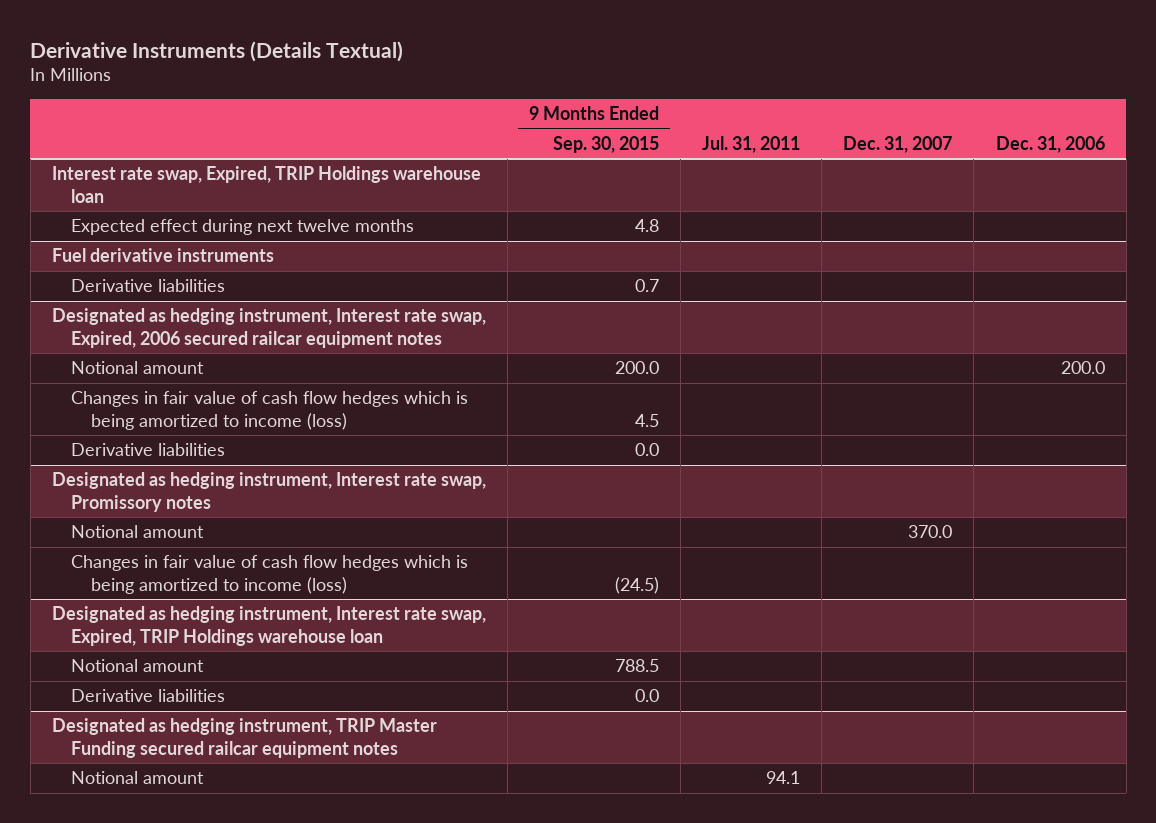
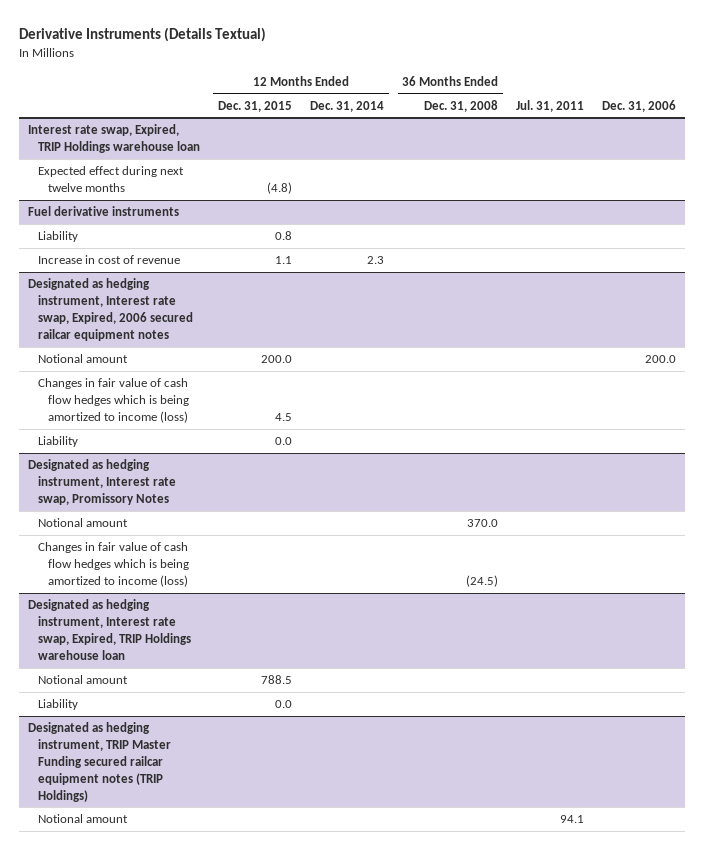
- | 9 Months Ended Sep. 30, 2015 | Jul. 31, 2011 | Dec. 31, 2007 | Dec. 31, 2006
+ | 12 Months Ended Dec. 31, 2015 | 12 Months Ended Dec. 31, 2014 | 36 Months Ended Dec. 31, 2008 | Jul. 31, 2011 | Dec. 31, 2006
@ Fuel derivative instruments
- Derivative liabilities | 0.7 | | |
+ Liability | 0.8 | | | |
+ Increase in cost of revenue | 1.1 | 2.3 | | |
@ Designated as hedging instrument, Interest rate swap, Expired, 2006 secured railcar equipment notes
- Derivative liabilities | 0.0 | | |
- Designated as hedging instrument, Interest rate swap, Promissory notes
@ Designated as hedging instrument, Interest rate swap, Expired, 2006 secured railcar equipment notes
+ Liability | 0.0 | | | |
+ Designated as hedging instrument, Interest rate swap, Promissory Notes
@ Designated as hedging instrument, Interest rate swap, Expired, TRIP Holdings warehouse loan
- Derivative liabilities | 0.0 | | |
- Designated as hedging instrument, TRIP Master Funding secured railcar equipment notes
@ Designated as hedging instrument, Interest rate swap, Expired, TRIP Holdings warehouse loan
+ Liability | 0.0 | | | |
+ Designated as hedging instrument, TRIP Master Funding secured railcar equipment notes (TRIP Holdings)

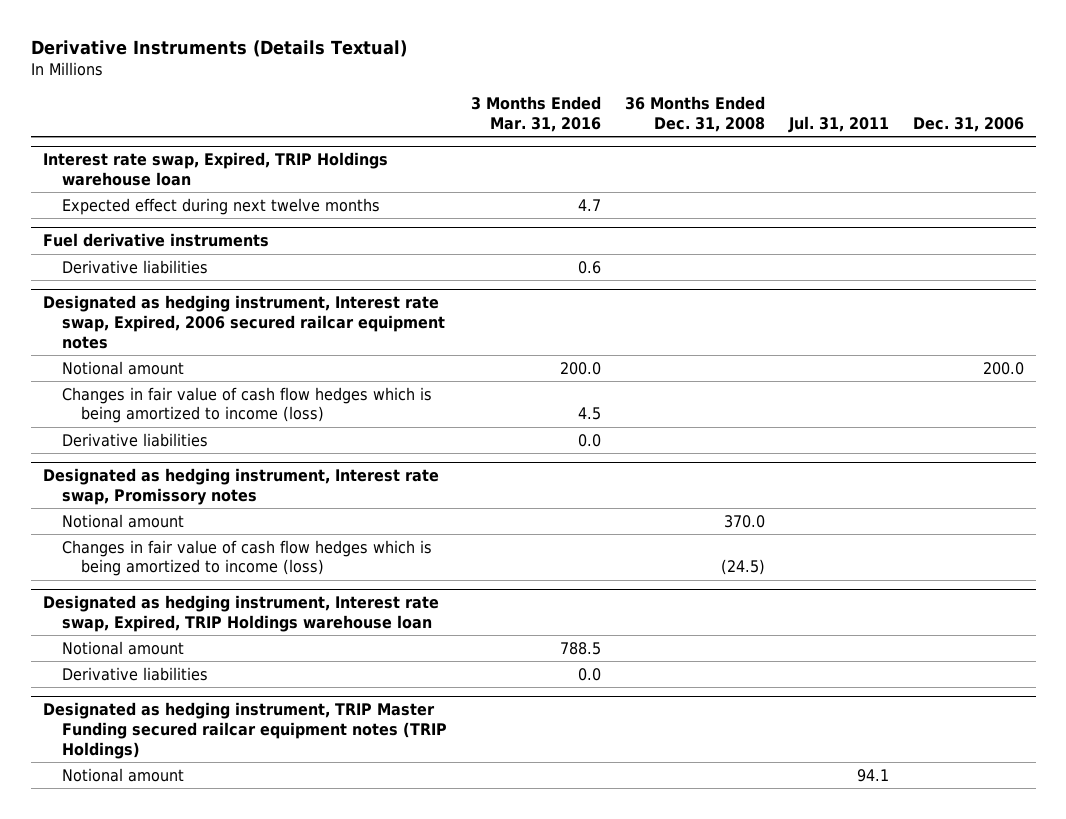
- | 12 Months Ended Dec. 31, 2015 | 12 Months Ended Dec. 31, 2014 | 36 Months Ended Dec. 31, 2008 | Jul. 31, 2011 | Dec. 31, 2006
+ | 3 Months Ended Mar. 31, 2016 | 36 Months Ended Dec. 31, 2008 | Jul. 31, 2011 | Dec. 31, 2006
@ Fuel derivative instruments
- Liability | 0.8 | | | |
- Increase in cost of revenue | 1.1 | 2.3 | | |
+ Derivative liabilities | 0.6 | | |
@ Designated as hedging instrument, Interest rate swap, Expired, 2006 secured railcar equipment notes
- Liability | 0.0 | | | |
- Designated as hedging instrument, Interest rate swap, Promissory Notes
@ Designated as hedging instrument, Interest rate swap, Expired, 2006 secured railcar equipment notes
+ Derivative liabilities | 0.0 | | |
+ Designated as hedging instrument, Interest rate swap, Promissory notes
@ Designated as hedging instrument, Interest rate swap, Expired, TRIP Holdings warehouse loan
- Liability | 0.0 | | | |
+ Derivative liabilities | 0.0 | | |

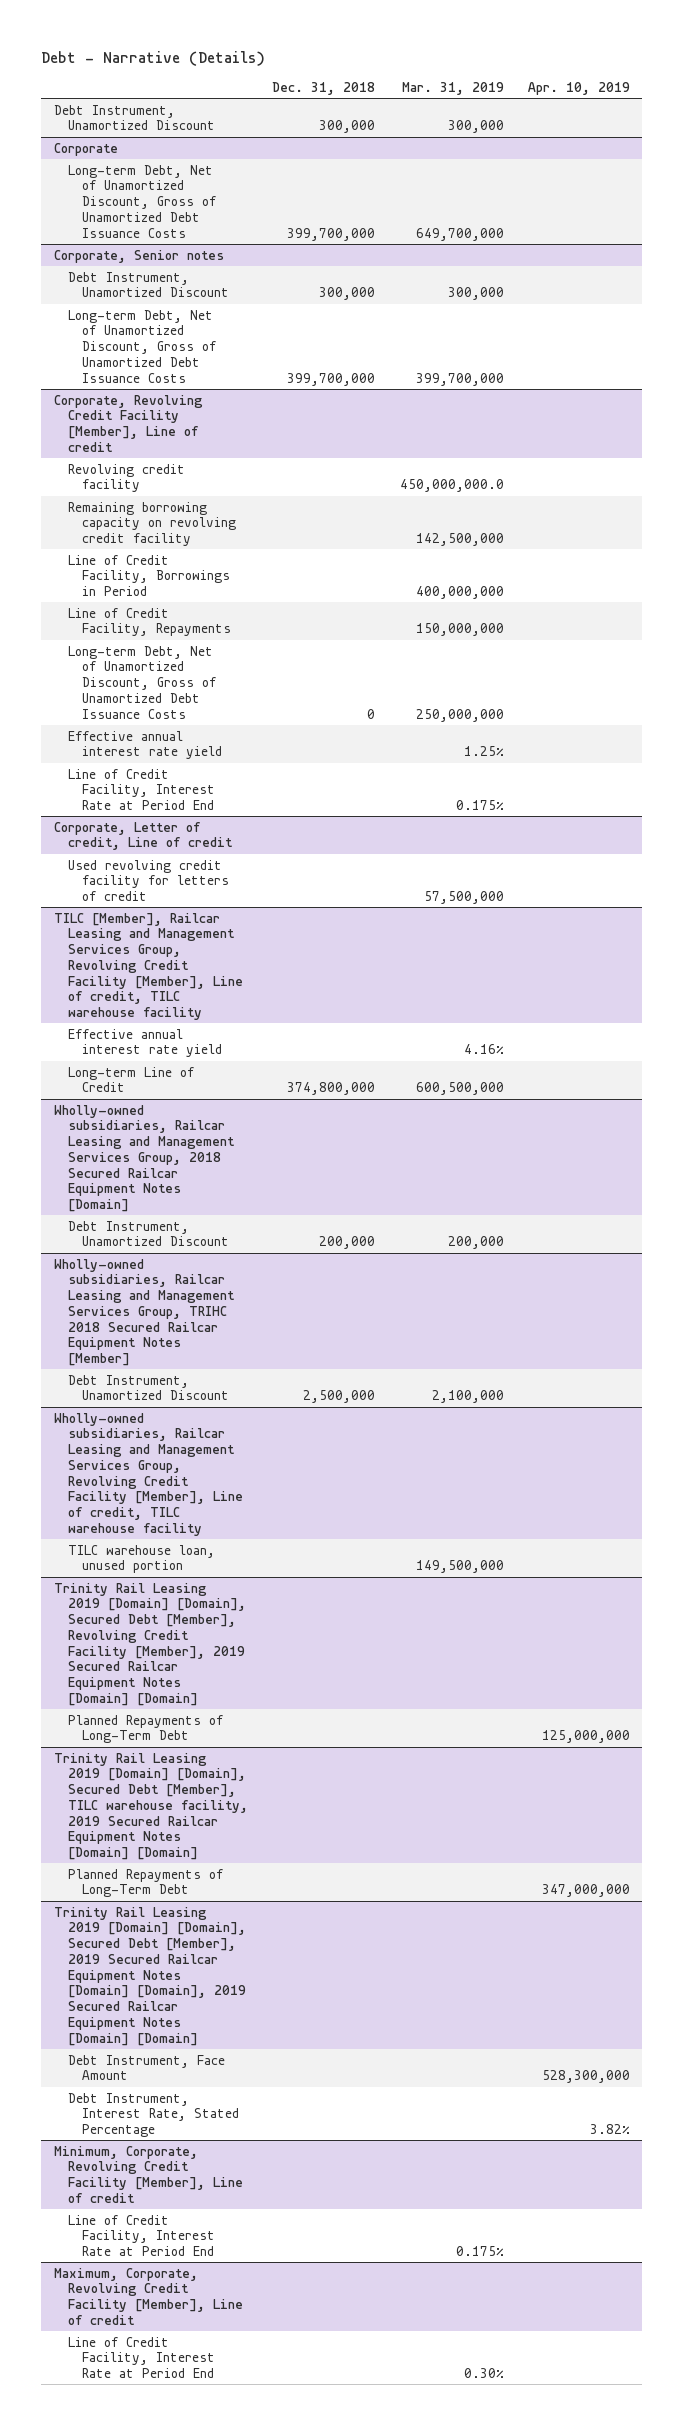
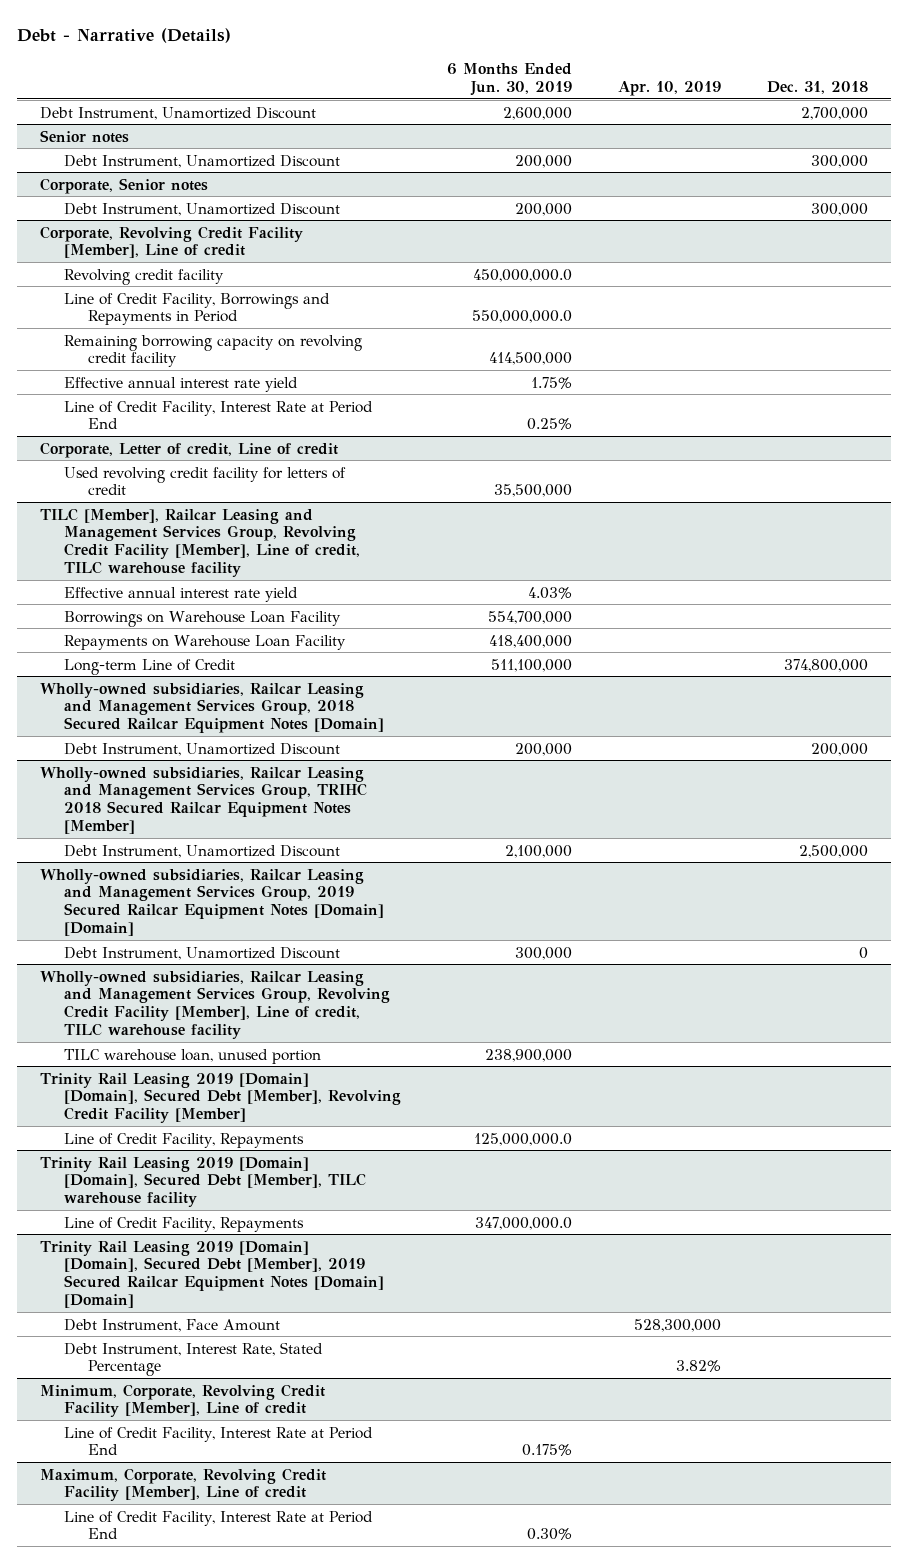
- | Dec. 31, 2018 | Mar. 31, 2019 | Apr. 10, 2019
+ | 6 Months Ended Jun. 30, 2019 | Apr. 10, 2019 | Dec. 31, 2018
- Debt Instrument, Unamortized Discount | 300,000 | 300,000 |
- Corporate
- Long-term Debt, Net of Unamortized Discount, Gross of Unamortized Debt Issuance Costs | 399,700,000 | 649,700,000 |
+ Debt Instrument, Unamortized Discount | 2,600,000 | | 2,700,000
+ Senior notes
+ Debt Instrument, Unamortized Discount | 200,000 | | 300,000
@ Corporate, Senior notes
- Long-term Debt, Net of Unamortized Discount, Gross of Unamortized Debt Issuance Costs | 399,700,000 | 399,700,000 |
@ Corporate, Revolving Credit Facility [Member], Line of credit
+ Line of Credit Facility, Borrowings and Repayments in Period | 550,000,000.0 | |
- Line of Credit Facility, Borrowings in Period | | 400,000,000 |
- Line of Credit Facility, Repayments | | 150,000,000 |
- Long-term Debt, Net of Unamortized Discount, Gross of Unamortized Debt Issuance Costs | 0 | 250,000,000 |
@ TILC [Member], Railcar Leasing and Management Services Group, Revolving Credit Facility [Member], Line of credit, TILC warehouse facility
+ Borrowings on Warehouse Loan Facility | 554,700,000 | |
+ Repayments on Warehouse Loan Facility | 418,400,000 | |
+ Wholly-owned subsidiaries, Railcar Leasing and Management Services Group, 2019 Secured Railcar Equipment Notes [Domain] [Domain]
+ Debt Instrument, Unamortized Discount | 300,000 | | 0
- Trinity Rail Leasing 2019 [Domain] [Domain], Secured Debt [Member], Revolving Credit Facility [Member], 2019 Secured Railcar Equipment Notes [Domain] [Domain]
- Planned Repayments of Long-Term Debt | | | 125,000,000
- Trinity Rail Leasing 2019 [Domain] [Domain], Secured Debt [Member], TILC warehouse facility, 2019 Secured Railcar Equipment Notes [Domain] [Domain]
- Planned Repayments of Long-Term Debt | | | 347,000,000
- Trinity Rail Leasing 2019 [Domain] [Domain], Secured Debt [Member], 2019 Secured Railcar Equipment Notes [Domain] [Domain], 2019 Secured Railcar Equipment Notes [Domain] [Domain]
+ Trinity Rail Leasing 2019 [Domain] [Domain], Secured Debt [Member], Revolving Credit Facility [Member]
+ Line of Credit Facility, Repayments | 125,000,000.0 | |
+ Trinity Rail Leasing 2019 [Domain] [Domain], Secured Debt [Member], TILC warehouse facility
+ Line of Credit Facility, Repayments | 347,000,000.0 | |
+ Trinity Rail Leasing 2019 [Domain] [Domain], Secured Debt [Member], 2019 Secured Railcar Equipment Notes [Domain] [Domain]

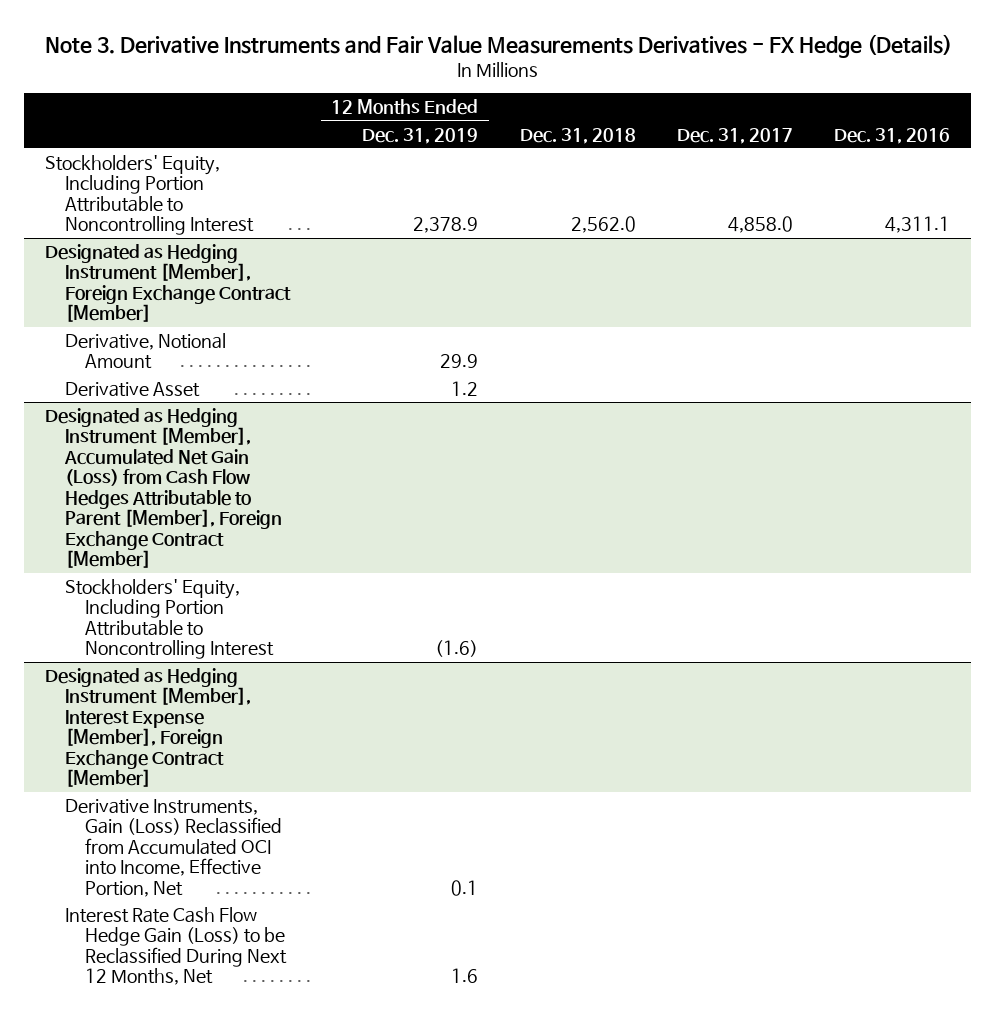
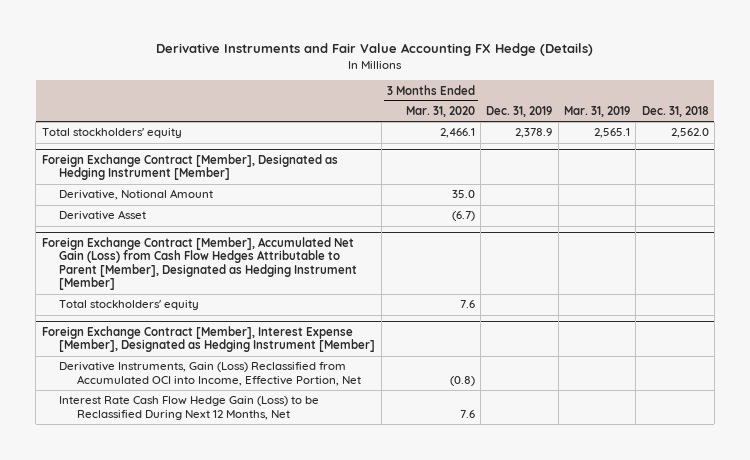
- Note 3. Derivative Instruments and Fair Value Measurements Derivatives - FX Hedge (Details)
+ Derivative Instruments and Fair Value Accounting FX Hedge (Details)
- | 12 Months Ended Dec. 31, 2019 | Dec. 31, 2018 | Dec. 31, 2017 | Dec. 31, 2016
+ | 3 Months Ended Mar. 31, 2020 | Dec. 31, 2019 | Mar. 31, 2019 | Dec. 31, 2018
- Stockholders' Equity, Including Portion Attributable to Noncontrolling Interest | 2,378.9 | 2,562.0 | 4,858.0 | 4,311.1
- Designated as Hedging Instrument [Member], Foreign Exchange Contract [Member]
+ Total stockholders' equity | 2,466.1 | 2,378.9 | 2,565.1 | 2,562.0
+ Foreign Exchange Contract [Member], Designated as Hedging Instrument [Member]
- Designated as Hedging Instrument [Member], Accumulated Net Gain (Loss) from Cash Flow Hedges Attributable to Parent [Member], Foreign Exchange Contract [Member]
- Stockholders' Equity, Including Portion Attributable to Noncontrolling Interest | (1.6) | | |
- Designated as Hedging Instrument [Member], Interest Expense [Member], Foreign Exchange Contract [Member]
+ Foreign Exchange Contract [Member], Accumulated Net Gain (Loss) from Cash Flow Hedges Attributable to Parent [Member], Designated as Hedging Instrument [Member]
+ Total stockholders' equity | 7.6 | | |
+ Foreign Exchange Contract [Member], Interest Expense [Member], Designated as Hedging Instrument [Member]

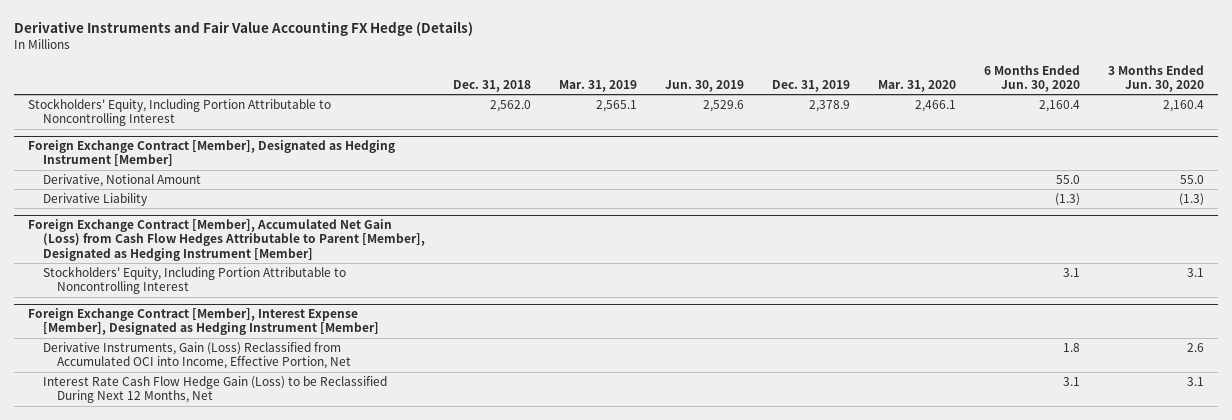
- | 3 Months Ended Mar. 31, 2020 | Dec. 31, 2019 | Mar. 31, 2019 | Dec. 31, 2018
+ | Dec. 31, 2018 | Mar. 31, 2019 | Jun. 30, 2019 | Dec. 31, 2019 | Mar. 31, 2020 | 6 Months Ended Jun. 30, 2020 | 3 Months Ended Jun. 30, 2020
- Total stockholders' equity | 2,466.1 | 2,378.9 | 2,565.1 | 2,562.0
+ Stockholders' Equity, Including Portion Attributable to Noncontrolling Interest | 2,562.0 | 2,565.1 | 2,529.6 | 2,378.9 | 2,466.1 | 2,160.4 | 2,160.4
@ Foreign Exchange Contract [Member], Designated as Hedging Instrument [Member]
- Derivative Asset | (6.7) | | |
+ Derivative Liability | | | | | | (1.3) | (1.3)
@ Foreign Exchange Contract [Member], Accumulated Net Gain (Loss) from Cash Flow Hedges Attributable to Parent [Member], Designated as Hedging Instrument [Member]
- Total stockholders' equity | 7.6 | | |
+ Stockholders' Equity, Including Portion Attributable to Noncontrolling Interest | | | | | | 3.1 | 3.1

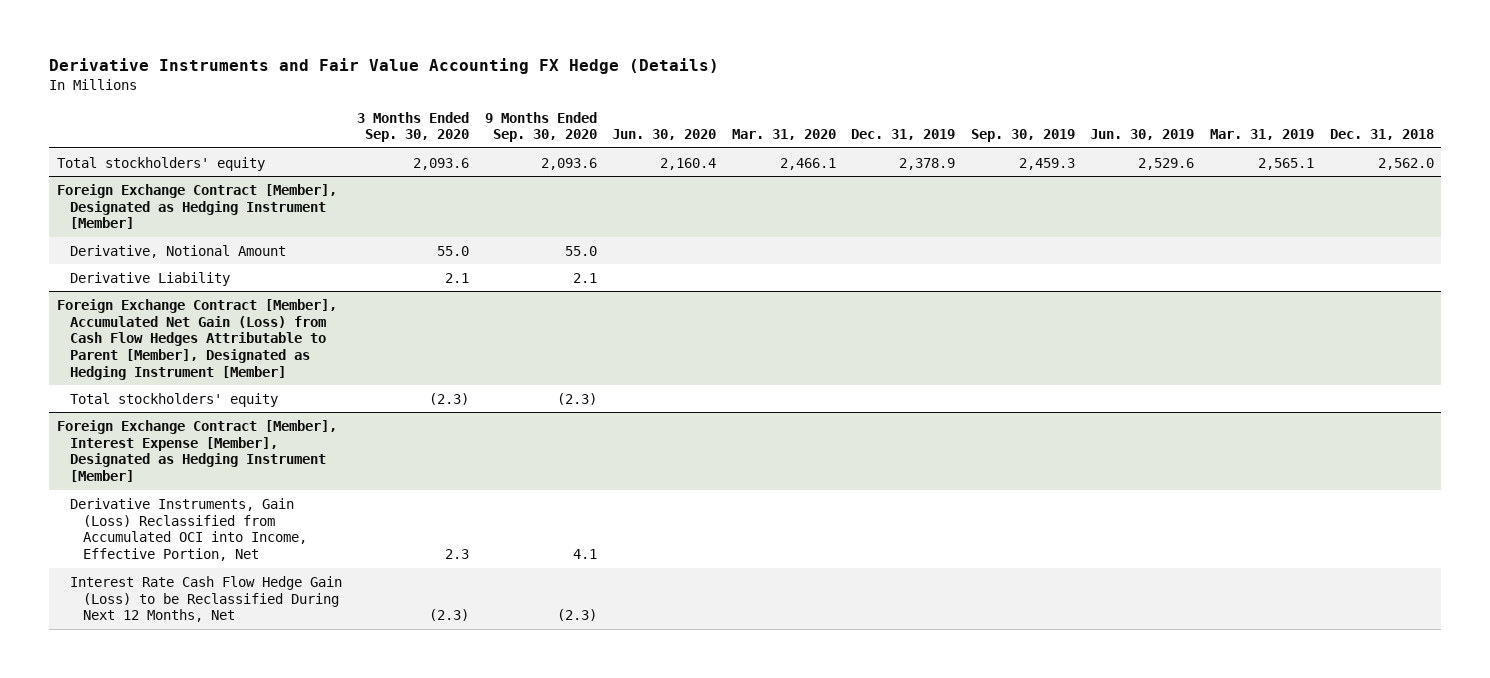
- | Dec. 31, 2018 | Mar. 31, 2019 | Jun. 30, 2019 | Dec. 31, 2019 | Mar. 31, 2020 | 6 Months Ended Jun. 30, 2020 | 3 Months Ended Jun. 30, 2020
+ | 3 Months Ended Sep. 30, 2020 | 9 Months Ended Sep. 30, 2020 | Jun. 30, 2020 | Mar. 31, 2020 | Dec. 31, 2019 | Sep. 30, 2019 | Jun. 30, 2019 | Mar. 31, 2019 | Dec. 31, 2018
- Stockholders' Equity, Including Portion Attributable to Noncontrolling Interest | 2,562.0 | 2,565.1 | 2,529.6 | 2,378.9 | 2,466.1 | 2,160.4 | 2,160.4
+ Total stockholders' equity | 2,093.6 | 2,093.6 | 2,160.4 | 2,466.1 | 2,378.9 | 2,459.3 | 2,529.6 | 2,565.1 | 2,562.0
@ Foreign Exchange Contract [Member], Accumulated Net Gain (Loss) from Cash Flow Hedges Attributable to Parent [Member], Designated as Hedging Instrument [Member]
- Stockholders' Equity, Including Portion Attributable to Noncontrolling Interest | | | | | | 3.1 | 3.1
+ Total stockholders' equity | (2.3) | (2.3) | | | | | | |

